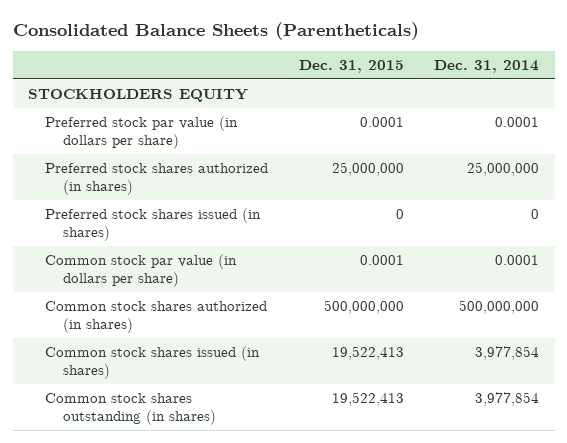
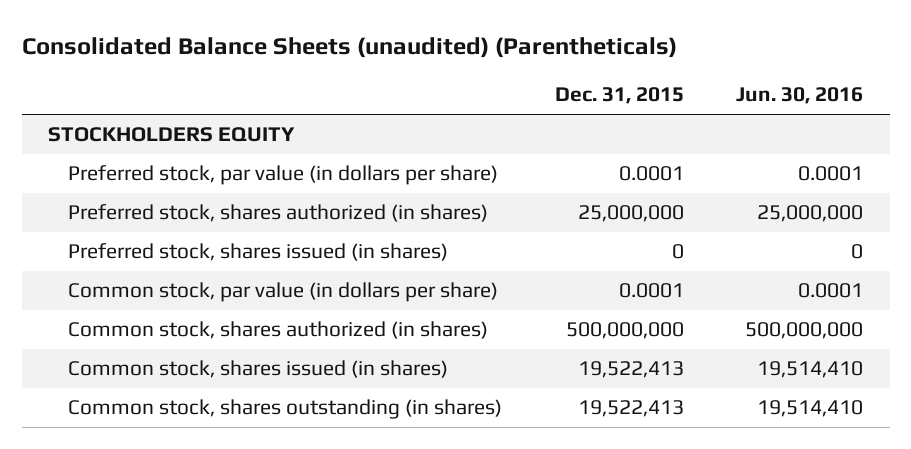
- Consolidated Balance Sheets (Parentheticals)
+ Consolidated Balance Sheets (unaudited) (Parentheticals)
- | Dec. 31, 2015 | Dec. 31, 2014
+ | Dec. 31, 2015 | Jun. 30, 2016
- Preferred stock par value (in dollars per share) | 0.0001 | 0.0001
- Preferred stock shares authorized (in shares) | 25,000,000 | 25,000,000
- Preferred stock shares issued (in shares) | 0 | 0
- Common stock par value (in dollars per share) | 0.0001 | 0.0001
- Common stock shares authorized (in shares) | 500,000,000 | 500,000,000
- Common stock shares issued (in shares) | 19,522,413 | 3,977,854
- Common stock shares outstanding (in shares) | 19,522,413 | 3,977,854
+ Preferred stock, par value (in dollars per share) | 0.0001 | 0.0001
+ Preferred stock, shares authorized (in shares) | 25,000,000 | 25,000,000
+ Preferred stock, shares issued (in shares) | 0 | 0
+ Common stock, par value (in dollars per share) | 0.0001 | 0.0001
+ Common stock, shares authorized (in shares) | 500,000,000 | 500,000,000
+ Common stock, shares issued (in shares) | 19,522,413 | 19,514,410
+ Common stock, shares outstanding (in shares) | 19,522,413 | 19,514,410

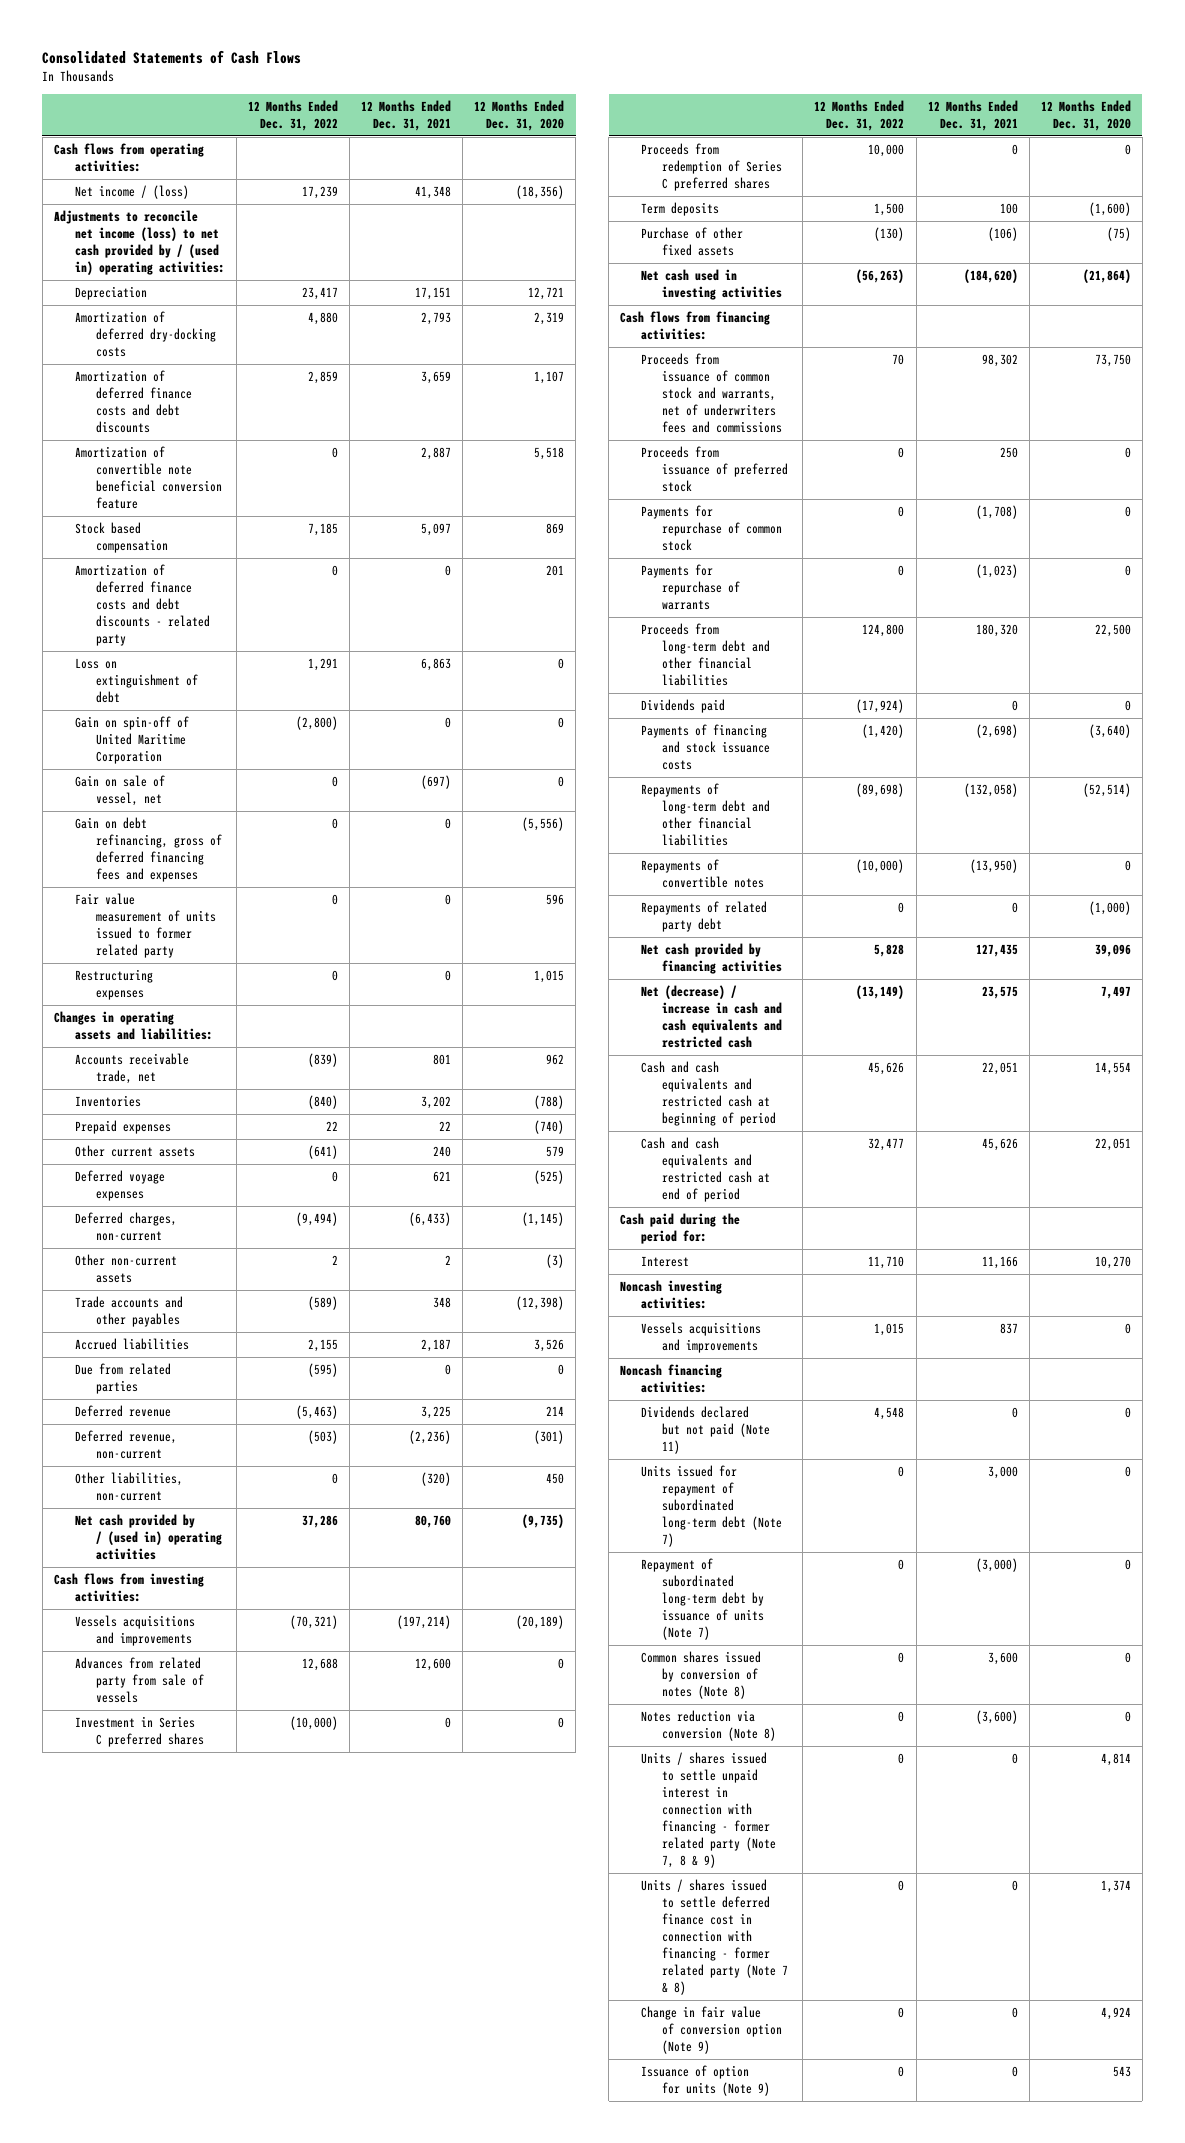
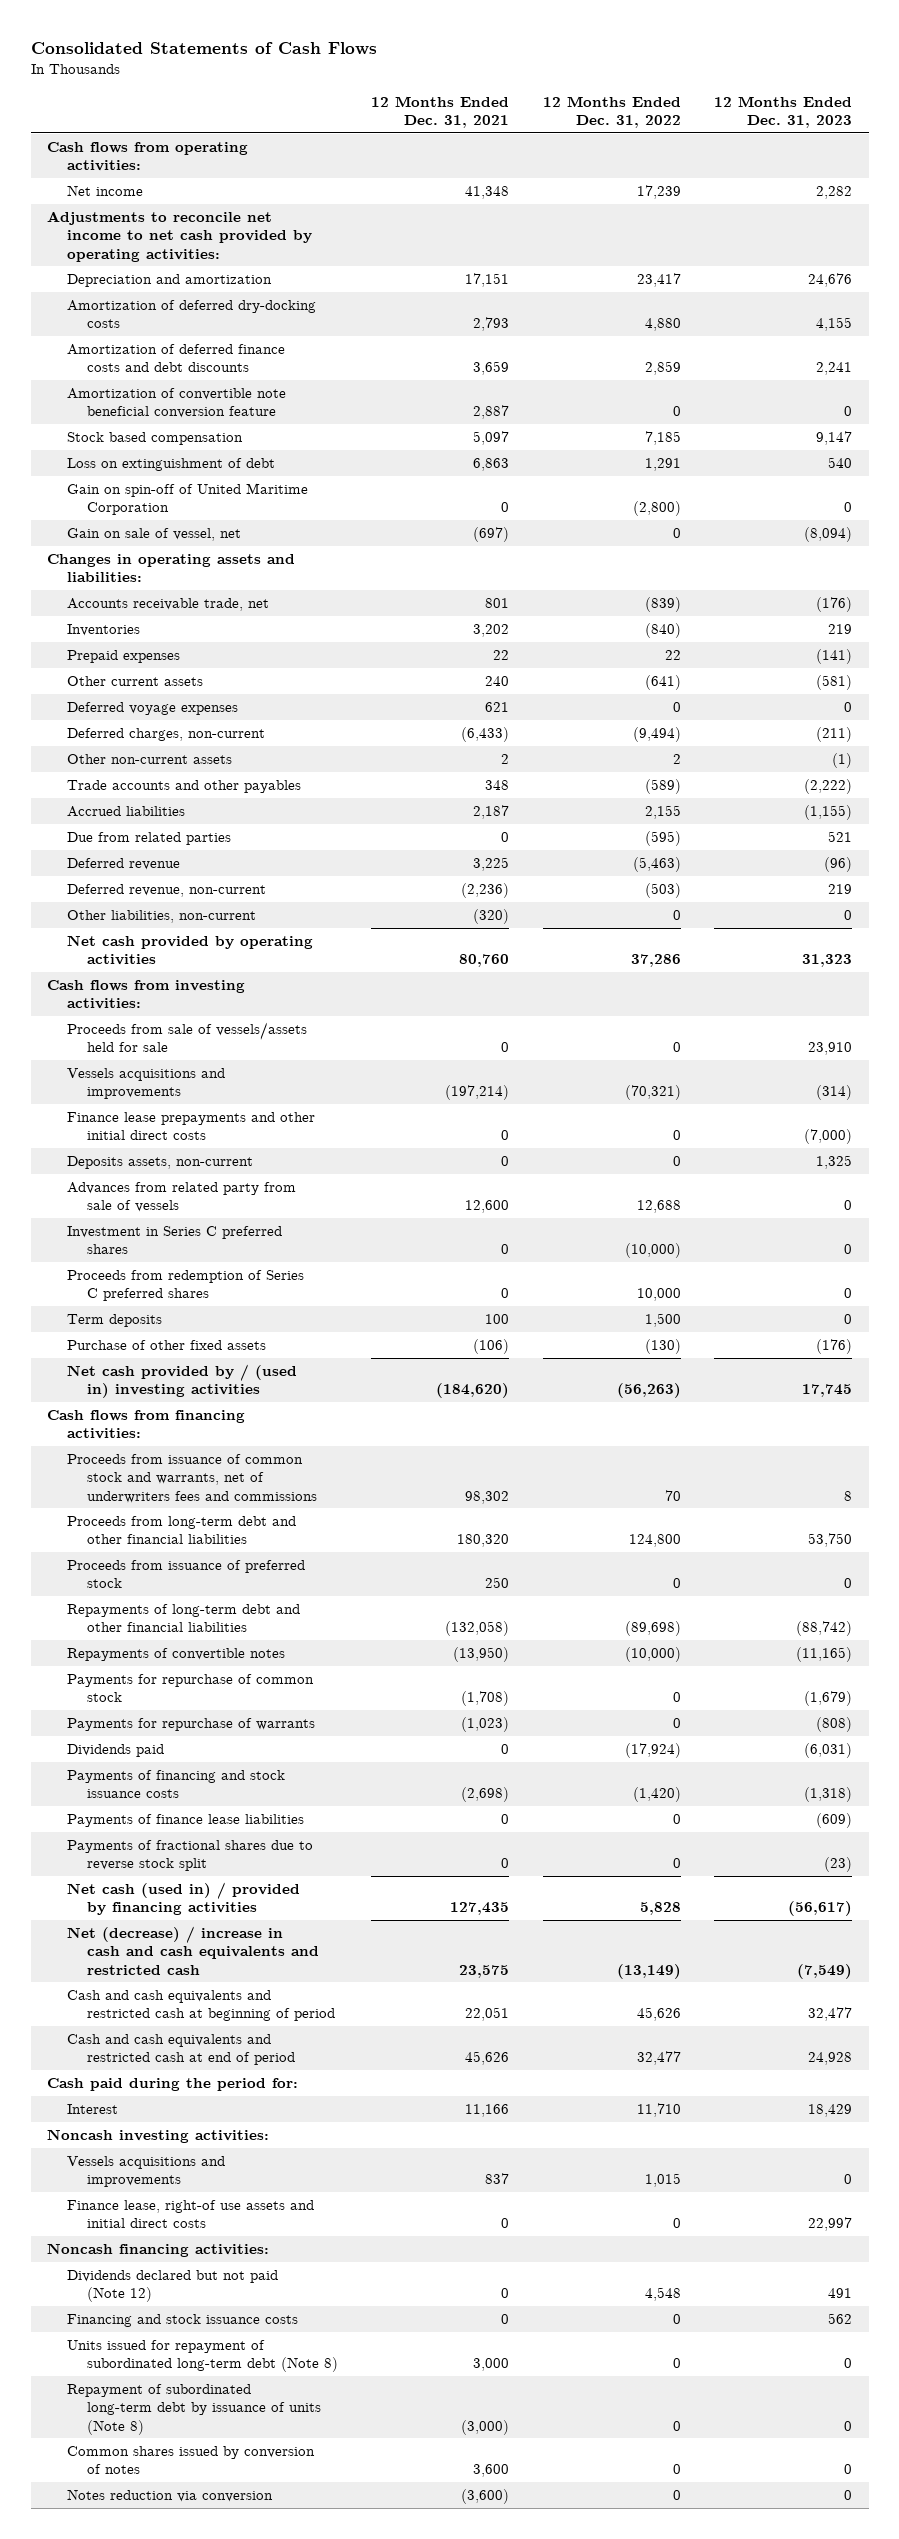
- | 12 Months Ended Dec. 31, 2022 | 12 Months Ended Dec. 31, 2021 | 12 Months Ended Dec. 31, 2020
+ | 12 Months Ended Dec. 31, 2021 | 12 Months Ended Dec. 31, 2022 | 12 Months Ended Dec. 31, 2023
- Net income / (loss) | 17,239 | 41,348 | (18,356)
- Adjustments to reconcile net income (loss) to net cash provided by / (used in) operating activities:
- Depreciation | 23,417 | 17,151 | 12,721
+ Net income | 41,348 | 17,239 | 2,282
+ Adjustments to reconcile net income to net cash provided by operating activities:
+ Depreciation and amortization | 17,151 | 23,417 | 24,676
- Amortization of deferred finance costs and debt discounts - related party | 0 | 0 | 201
- Gain on debt refinancing, gross of deferred financing fees and expenses | 0 | 0 | (5,556)
- Fair value measurement of units issued to former related party | 0 | 0 | 596
- Restructuring expenses | 0 | 0 | 1,015
- Net cash provided by / (used in) operating activities | 37,286 | 80,760 | (9,735)
+ Net cash provided by operating activities | 80,760 | 37,286 | 31,323
+ Proceeds from sale of vessels/assets held for sale | 0 | 0 | 23,910
+ Finance lease prepayments and other initial direct costs | 0 | 0 | (7,000)
+ Deposits assets, non-current | 0 | 0 | 1,325
- Net cash used in investing activities | (56,263) | (184,620) | (21,864)
+ Net cash provided by / (used in) investing activities | (184,620) | (56,263) | 17,745
moved up: Proceeds from long-term debt and other financial liabilities | 180,320 | 124,800 | 53,750
moved up: Repayments of long-term debt and other financial liabilities | (132,058) | (89,698) | (88,742)
moved up: Repayments of convertible notes | (13,950) | (10,000) | (11,165)
- Repayments of related party debt | 0 | 0 | (1,000)
- Net cash provided by financing activities | 5,828 | 127,435 | 39,096
+ Payments of finance lease liabilities | 0 | 0 | (609)
+ Payments of fractional shares due to reverse stock split | 0 | 0 | (23)
+ Net cash (used in) / provided by financing activities | 127,435 | 5,828 | (56,617)
+ Finance lease, right-of use assets and initial direct costs | 0 | 0 | 22,997
- Dividends declared but not paid (Note 11) | 4,548 | 0 | 0
- Units issued for repayment of subordinated long-term debt (Note 7) | 0 | 3,000 | 0
- Repayment of subordinated long-term debt by issuance of units (Note 7) | 0 | (3,000) | 0
- Common shares issued by conversion of notes (Note 8) | 0 | 3,600 | 0
- Notes reduction via conversion (Note 8) | 0 | (3,600) | 0
- Units / shares issued to settle unpaid interest in connection with financing - former related party (Note 7, 8 & 9) | 0 | 0 | 4,814
- Units / shares issued to settle deferred finance cost in connection with financing - former related party (Note 7 & 8) | 0 | 0 | 1,374
- Change in fair value of conversion option (Note 9) | 0 | 0 | 4,924
- Issuance of option for units (Note 9) | 0 | 0 | 543
+ Dividends declared but not paid (Note 12) | 0 | 4,548 | 491
+ Financing and stock issuance costs | 0 | 0 | 562
+ Units issued for repayment of subordinated long-term debt (Note 8) | 3,000 | 0 | 0
+ Repayment of subordinated long-term debt by issuance of units (Note 8) | (3,000) | 0 | 0
+ Common shares issued by conversion of notes | 3,600 | 0 | 0
+ Notes reduction via conversion | (3,600) | 0 | 0

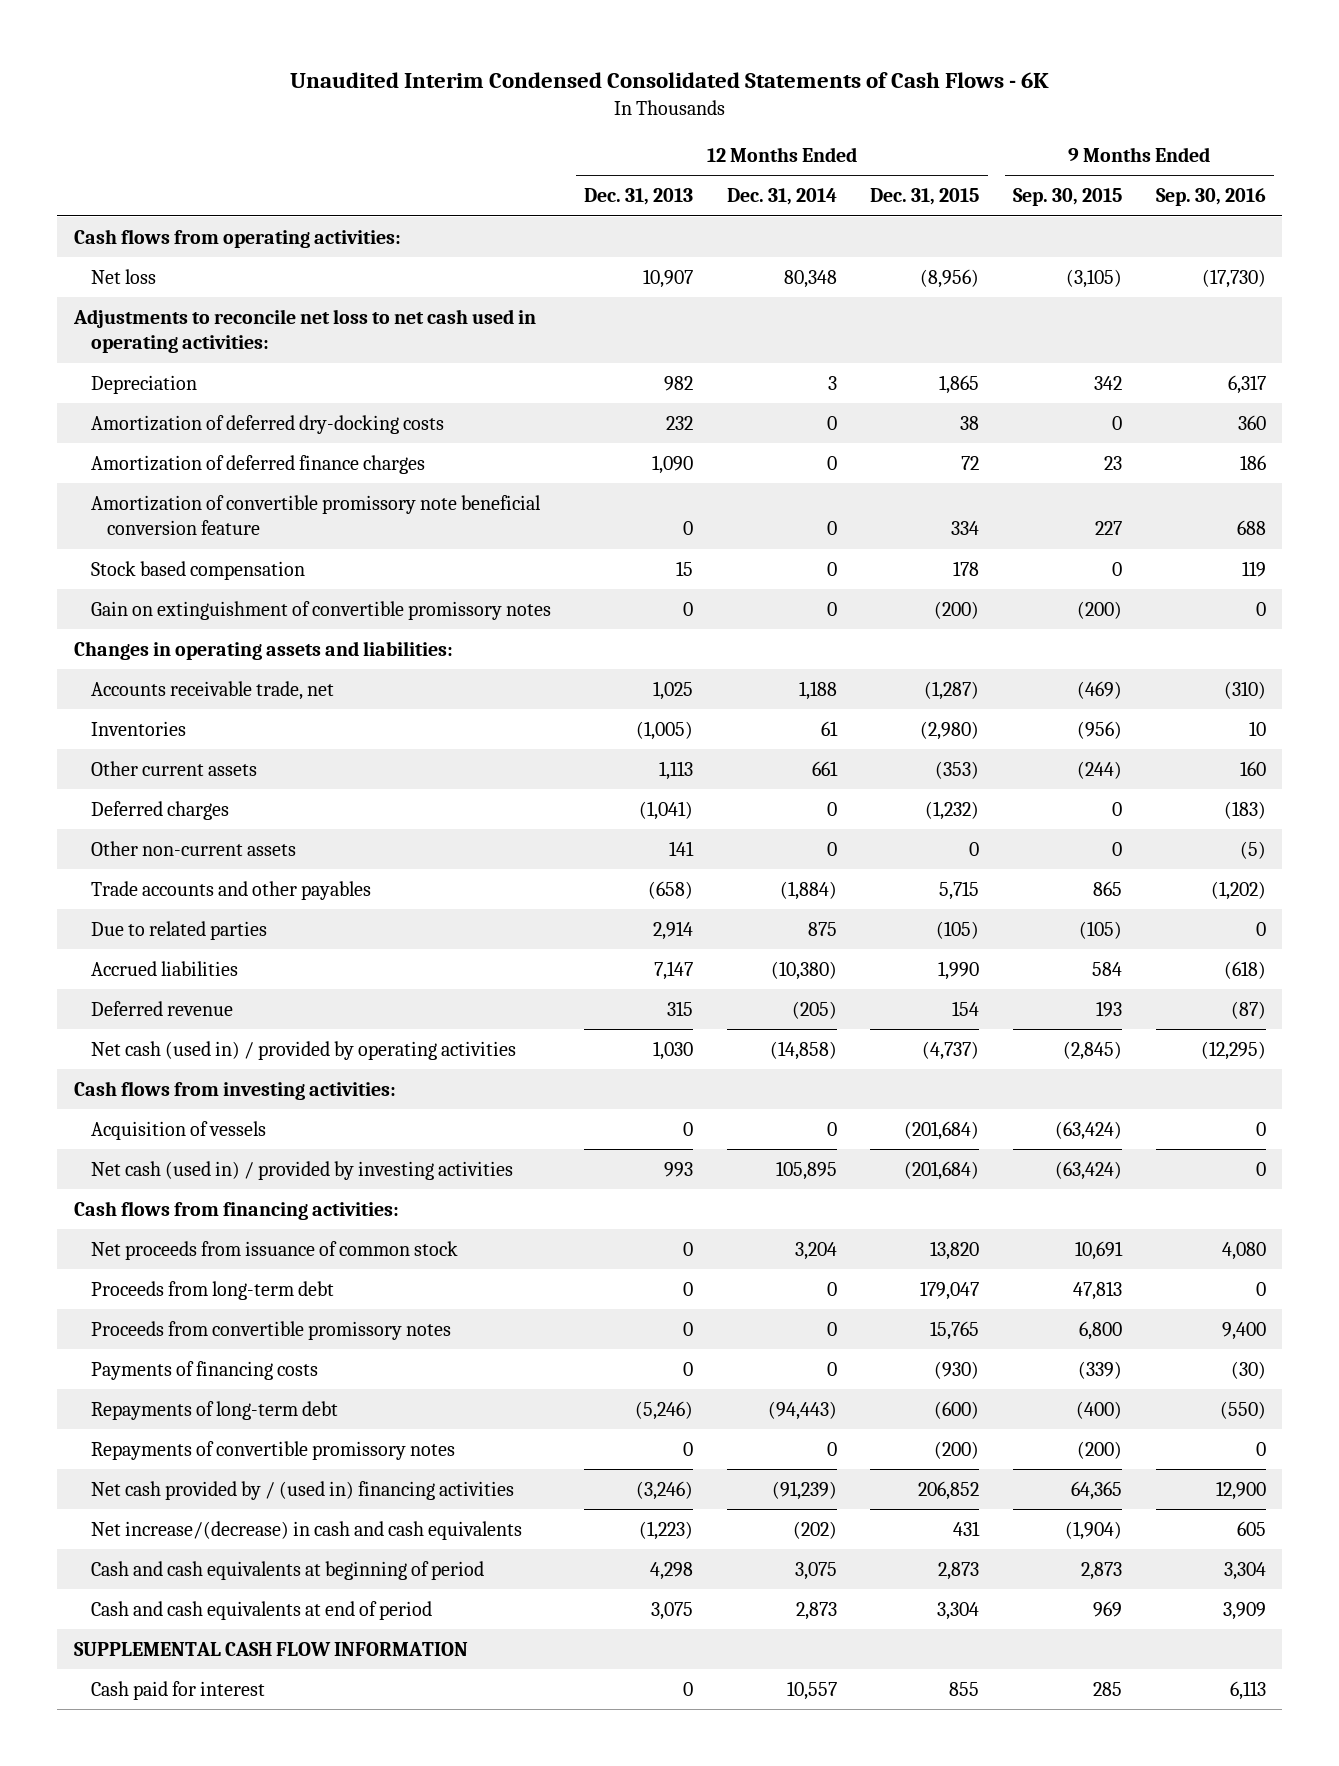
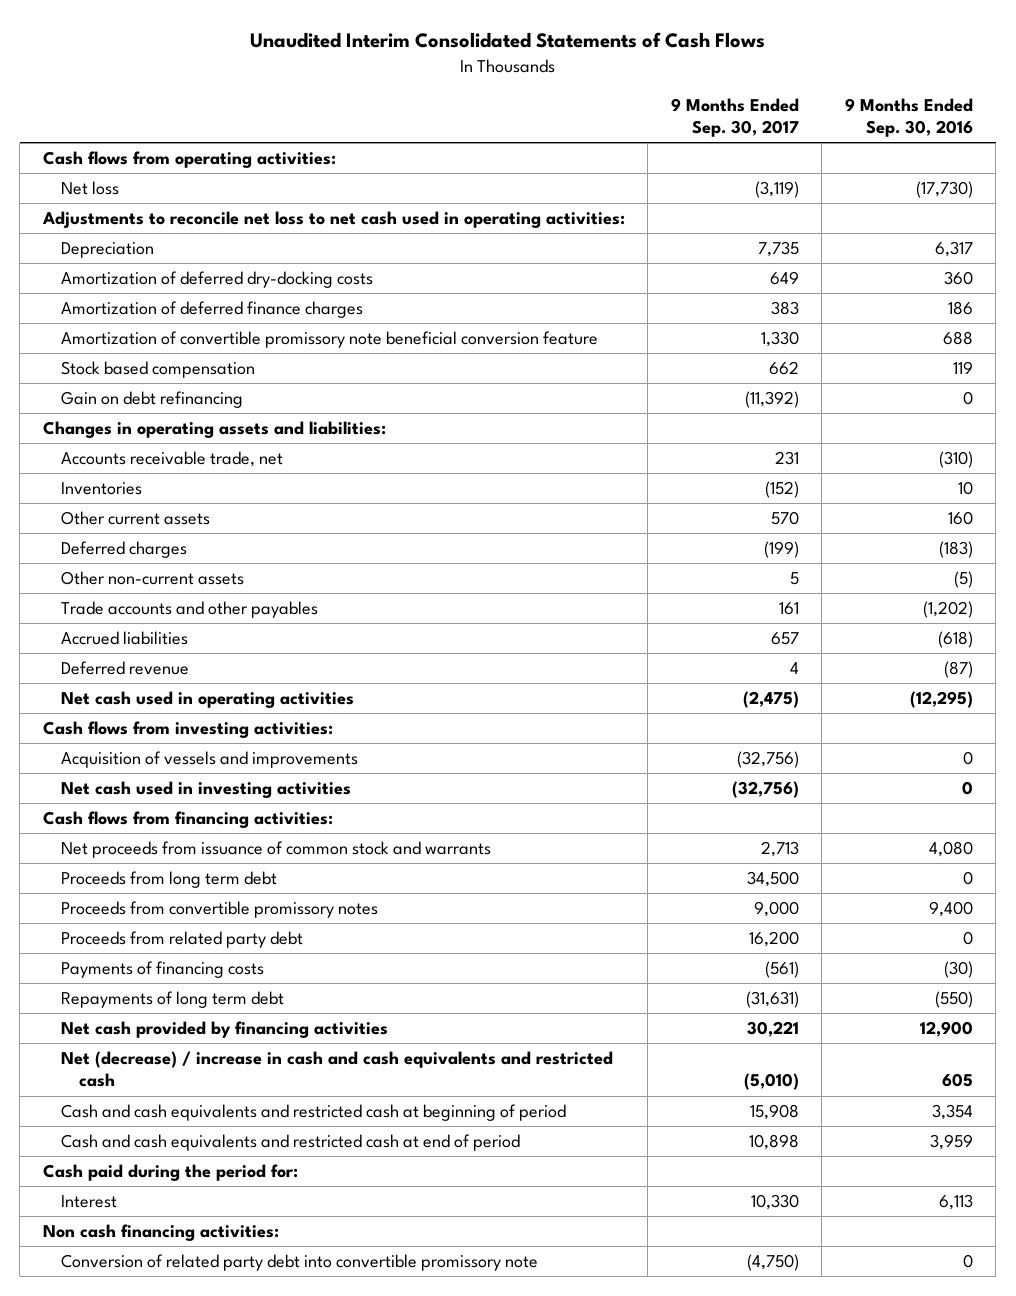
- Unaudited Interim Condensed Consolidated Statements of Cash Flows - 6K
+ Unaudited Interim Consolidated Statements of Cash Flows
- | 12 Months Ended Dec. 31, 2013 | 12 Months Ended Dec. 31, 2014 | 12 Months Ended Dec. 31, 2015 | 9 Months Ended Sep. 30, 2015 | 9 Months Ended Sep. 30, 2016
+ | 9 Months Ended Sep. 30, 2017 | 9 Months Ended Sep. 30, 2016
- Gain on extinguishment of convertible promissory notes | 0 | 0 | (200) | (200) | 0
+ Gain on debt refinancing | (11,392) | 0
- Due to related parties | 2,914 | 875 | (105) | (105) | 0
- Net cash (used in) / provided by operating activities | 1,030 | (14,858) | (4,737) | (2,845) | (12,295)
+ Net cash used in operating activities | (2,475) | (12,295)
- Acquisition of vessels | 0 | 0 | (201,684) | (63,424) | 0
- Net cash (used in) / provided by investing activities | 993 | 105,895 | (201,684) | (63,424) | 0
+ Acquisition of vessels and improvements | (32,756) | 0
+ Net cash used in investing activities | (32,756) | 0
- Net proceeds from issuance of common stock | 0 | 3,204 | 13,820 | 10,691 | 4,080
- Proceeds from long-term debt | 0 | 0 | 179,047 | 47,813 | 0
+ Net proceeds from issuance of common stock and warrants | 2,713 | 4,080
+ Proceeds from long term debt | 34,500 | 0
+ Proceeds from related party debt | 16,200 | 0
- Repayments of long-term debt | (5,246) | (94,443) | (600) | (400) | (550)
- Repayments of convertible promissory notes | 0 | 0 | (200) | (200) | 0
- Net cash provided by / (used in) financing activities | (3,246) | (91,239) | 206,852 | 64,365 | 12,900
- Net increase/(decrease) in cash and cash equivalents | (1,223) | (202) | 431 | (1,904) | 605
- Cash and cash equivalents at beginning of period | 4,298 | 3,075 | 2,873 | 2,873 | 3,304
- Cash and cash equivalents at end of period | 3,075 | 2,873 | 3,304 | 969 | 3,909
- SUPPLEMENTAL CASH FLOW INFORMATION
- Cash paid for interest | 0 | 10,557 | 855 | 285 | 6,113
+ Repayments of long term debt | (31,631) | (550)
+ Net cash provided by financing activities | 30,221 | 12,900
+ Net (decrease) / increase in cash and cash equivalents and restricted cash | (5,010) | 605
+ Cash and cash equivalents and restricted cash at beginning of period | 15,908 | 3,354
+ Cash and cash equivalents and restricted cash at end of period | 10,898 | 3,959
+ Cash paid during the period for:
+ Interest | 10,330 | 6,113
+ Non cash financing activities:
+ Conversion of related party debt into convertible promissory note | (4,750) | 0

